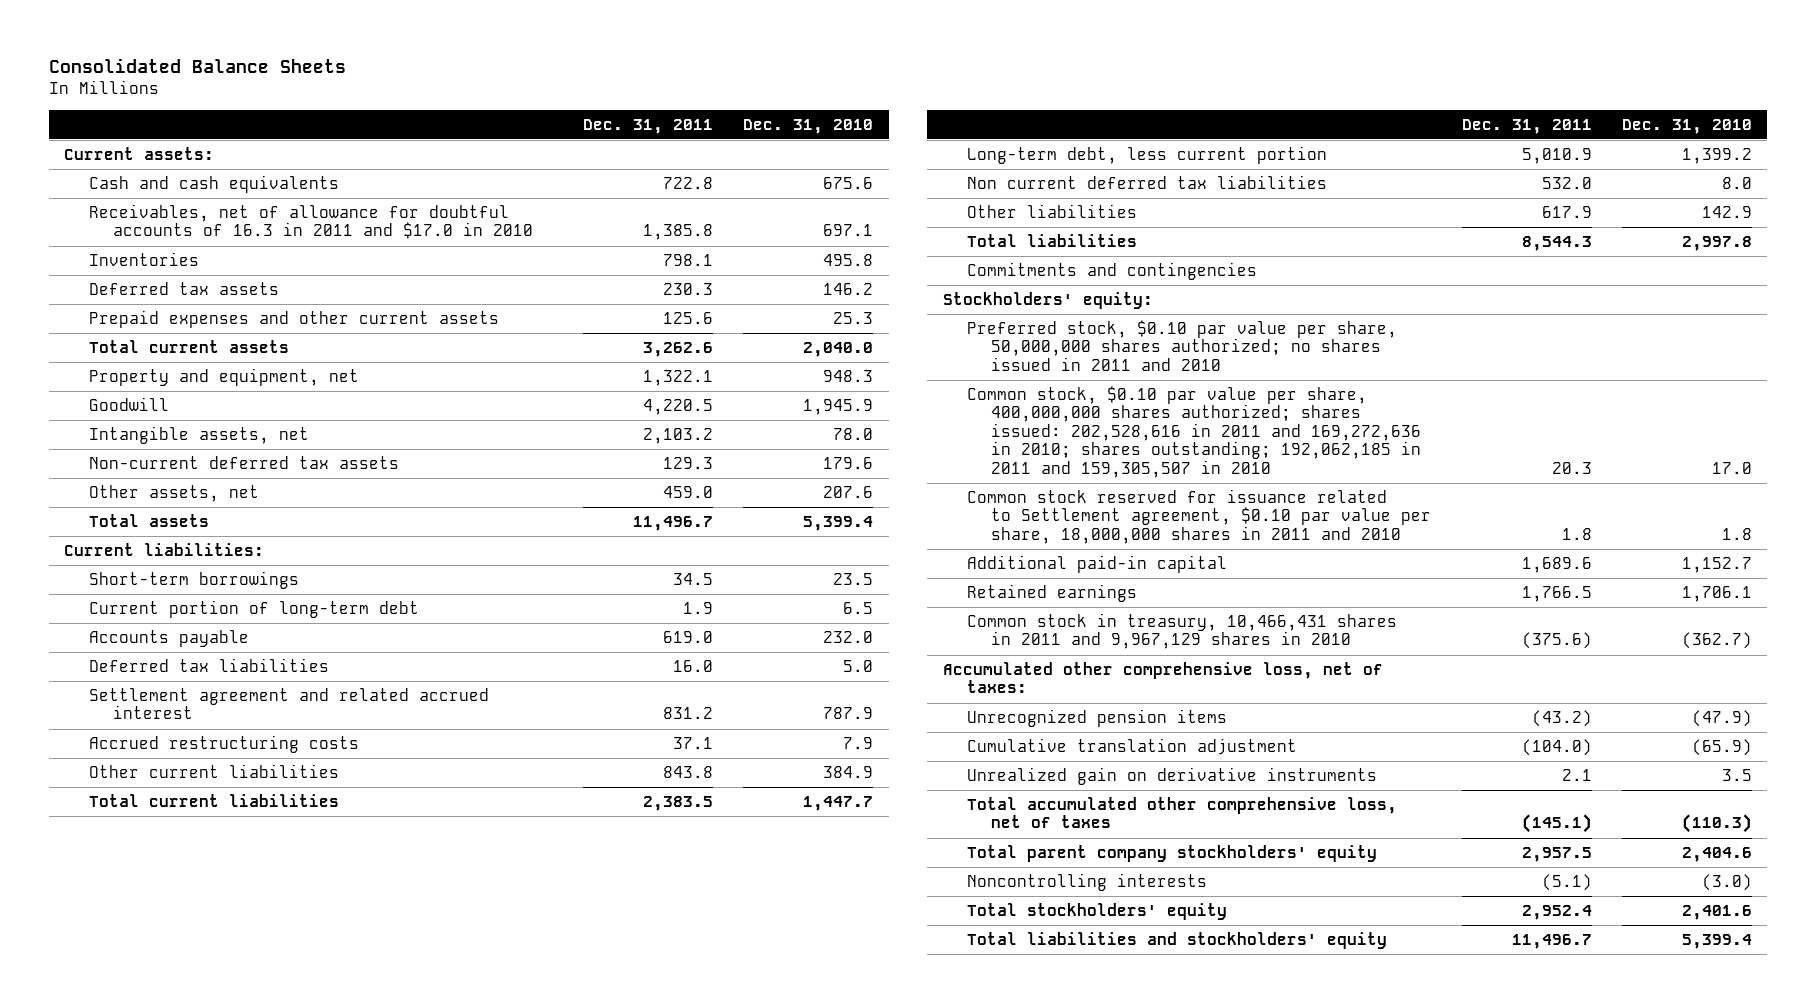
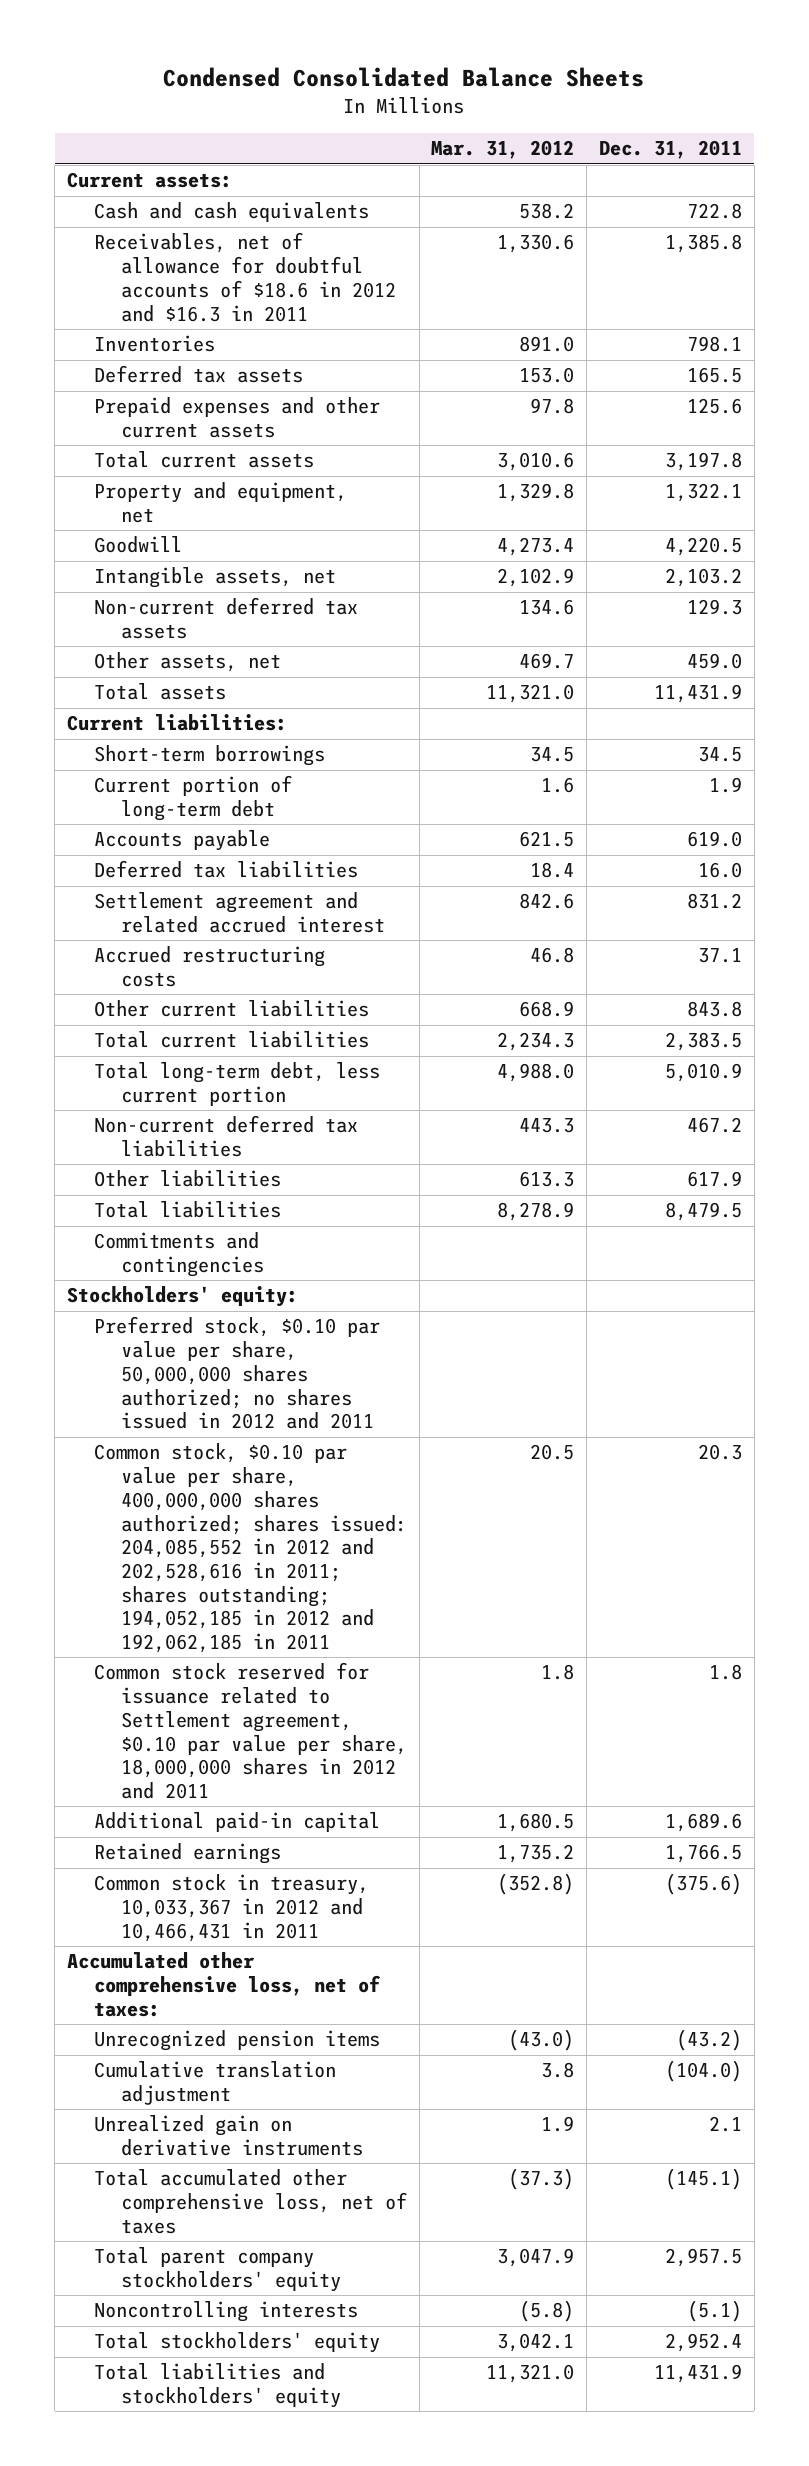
- Consolidated Balance Sheets
+ Condensed Consolidated Balance Sheets
- | Dec. 31, 2011 | Dec. 31, 2010
+ | Mar. 31, 2012 | Dec. 31, 2011
- Receivables, net of allowance for doubtful accounts of 16.3 in 2011 and $17.0 in 2010 | 1,385.8 | 697.1
+ Receivables, net of allowance for doubtful accounts of $18.6 in 2012 and $16.3 in 2011 | 1,330.6 | 1,385.8
- Deferred tax assets | 230.3 | 146.2
+ Deferred tax assets | 153.0 | 165.5
- Total current assets | 3,262.6 | 2,040.0
+ Total current assets | 3,010.6 | 3,197.8
- Total assets | 11,496.7 | 5,399.4
+ Total assets | 11,321.0 | 11,431.9
- Long-term debt, less current portion | 5,010.9 | 1,399.2
- Non current deferred tax liabilities | 532.0 | 8.0
+ Total long-term debt, less current portion | 4,988.0 | 5,010.9
+ Non-current deferred tax liabilities | 443.3 | 467.2
- Total liabilities | 8,544.3 | 2,997.8
+ Total liabilities | 8,278.9 | 8,479.5
- Preferred stock, $0.10 par value per share, 50,000,000 shares authorized; no shares issued in 2011 and 2010
- Common stock, $0.10 par value per share, 400,000,000 shares authorized; shares issued: 202,528,616 in 2011 and 169,272,636 in 2010; shares outstanding; 192,062,185 in 2011 and 159,305,507 in 2010 | 20.3 | 17.0
- Common stock reserved for issuance related to Settlement agreement, $0.10 par value per share, 18,000,000 shares in 2011 and 2010 | 1.8 | 1.8
+ Preferred stock, $0.10 par value per share, 50,000,000 shares authorized; no shares issued in 2012 and 2011
+ Common stock, $0.10 par value per share, 400,000,000 shares authorized; shares issued: 204,085,552 in 2012 and 202,528,616 in 2011; shares outstanding; 194,052,185 in 2012 and 192,062,185 in 2011 | 20.5 | 20.3
+ Common stock reserved for issuance related to Settlement agreement, $0.10 par value per share, 18,000,000 shares in 2012 and 2011 | 1.8 | 1.8
- Common stock in treasury, 10,466,431 shares in 2011 and 9,967,129 shares in 2010 | (375.6) | (362.7)
+ Common stock in treasury, 10,033,367 in 2012 and 10,466,431 in 2011 | (352.8) | (375.6)
- Total liabilities and stockholders' equity | 11,496.7 | 5,399.4
+ Total liabilities and stockholders' equity | 11,321.0 | 11,431.9

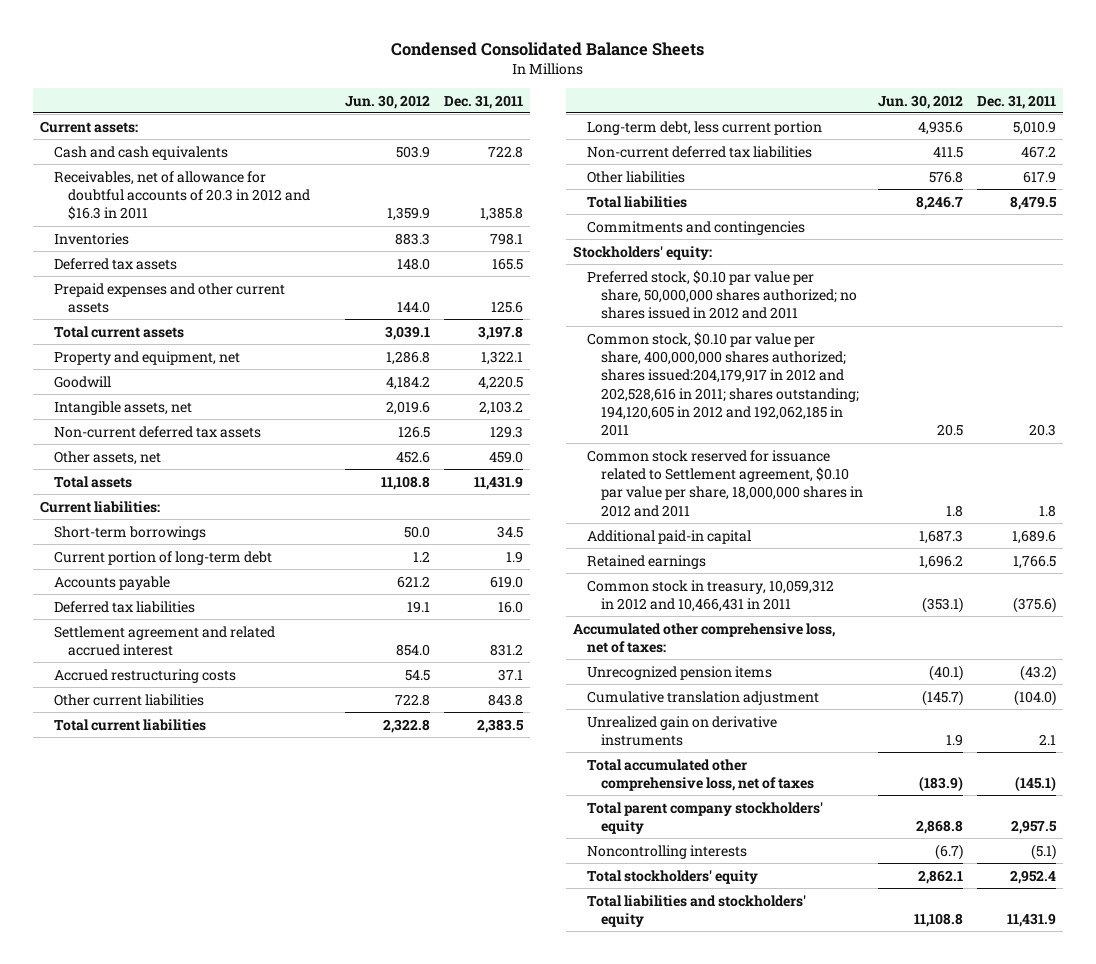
- | Mar. 31, 2012 | Dec. 31, 2011
+ | Jun. 30, 2012 | Dec. 31, 2011
- Receivables, net of allowance for doubtful accounts of $18.6 in 2012 and $16.3 in 2011 | 1,330.6 | 1,385.8
+ Receivables, net of allowance for doubtful accounts of 20.3 in 2012 and $16.3 in 2011 | 1,359.9 | 1,385.8
- Total long-term debt, less current portion | 4,988.0 | 5,010.9
+ Long-term debt, less current portion | 4,935.6 | 5,010.9
- Common stock, $0.10 par value per share, 400,000,000 shares authorized; shares issued: 204,085,552 in 2012 and 202,528,616 in 2011; shares outstanding; 194,052,185 in 2012 and 192,062,185 in 2011 | 20.5 | 20.3
+ Common stock, $0.10 par value per share, 400,000,000 shares authorized; shares issued:204,179,917 in 2012 and 202,528,616 in 2011; shares outstanding; 194,120,605 in 2012 and 192,062,185 in 2011 | 20.5 | 20.3
- Common stock in treasury, 10,033,367 in 2012 and 10,466,431 in 2011 | (352.8) | (375.6)
+ Common stock in treasury, 10,059,312 in 2012 and 10,466,431 in 2011 | (353.1) | (375.6)

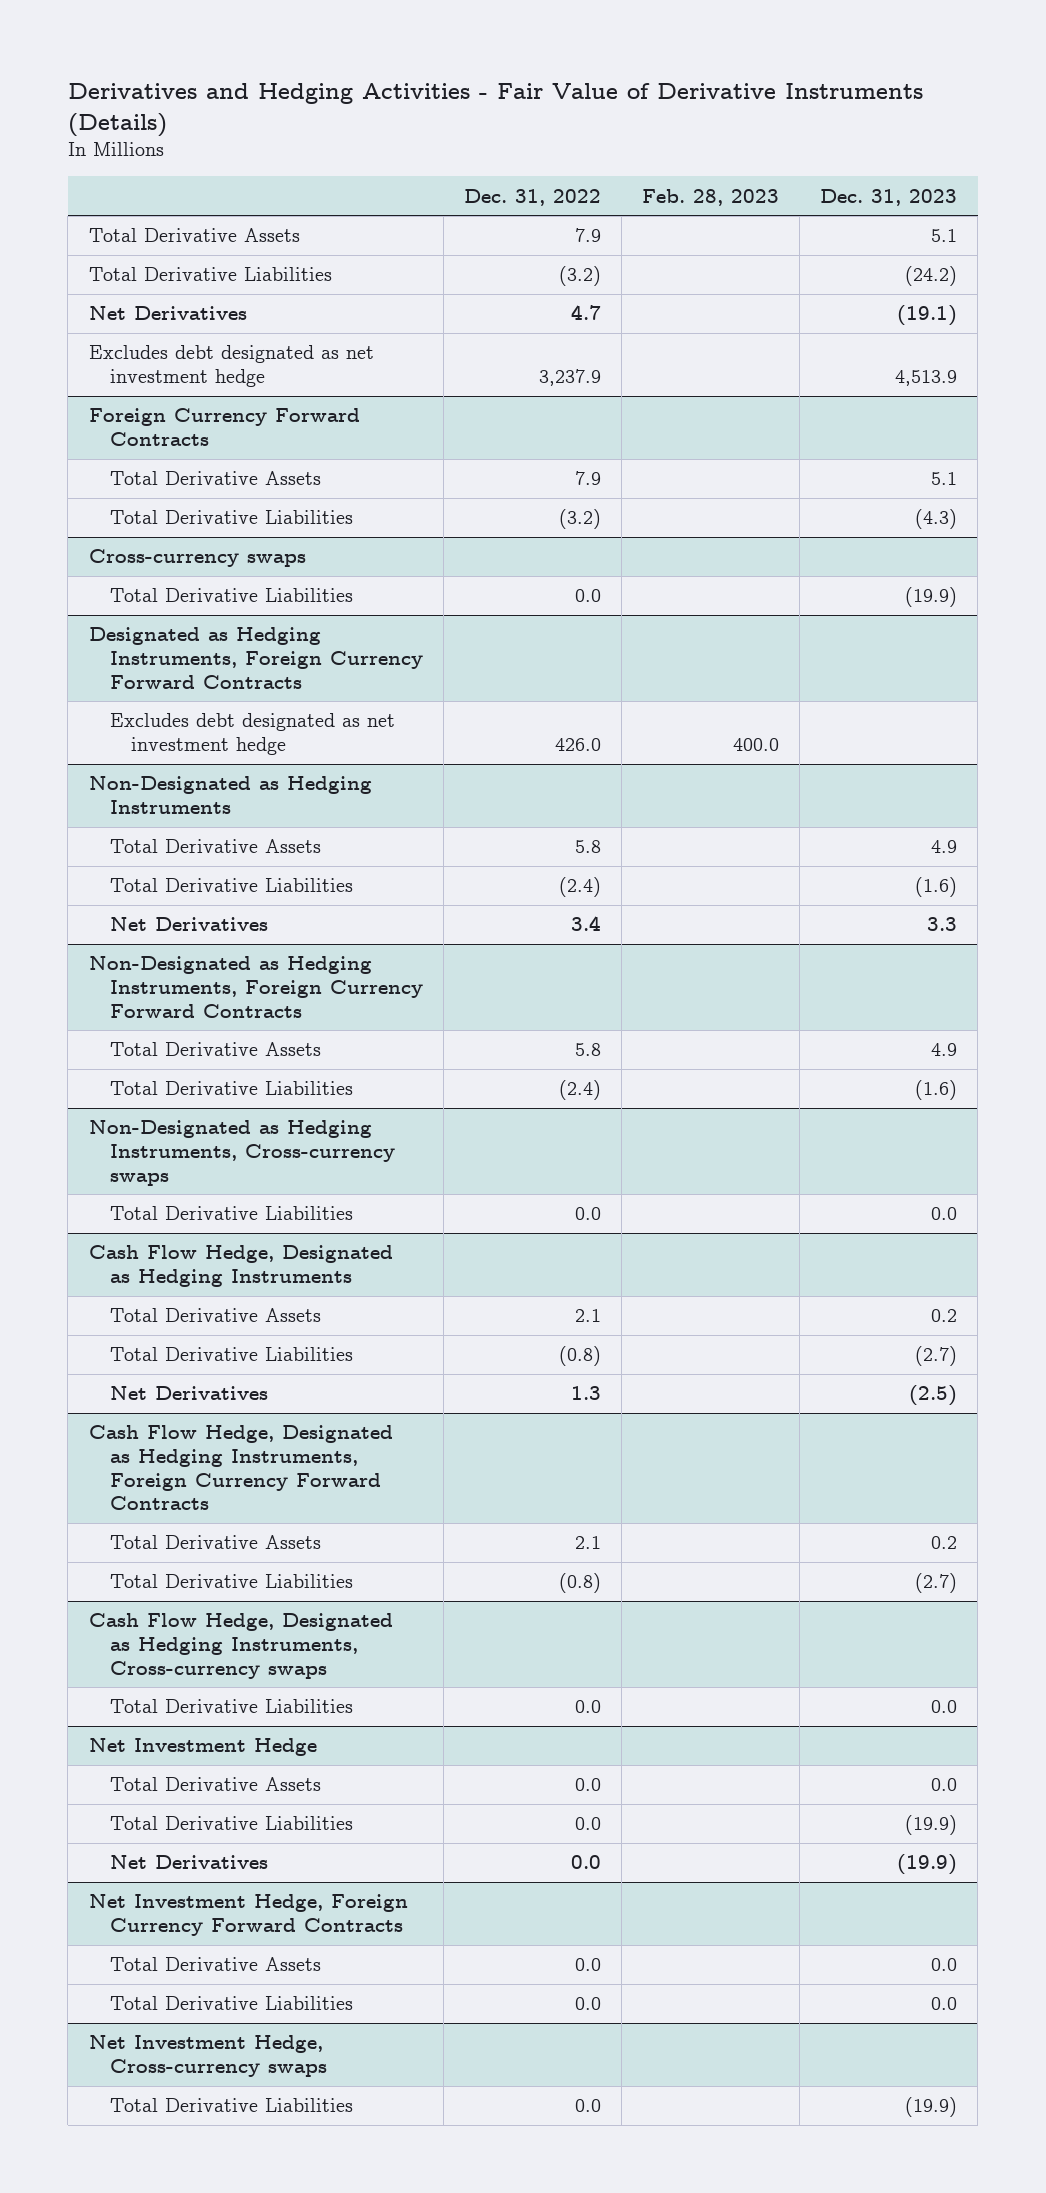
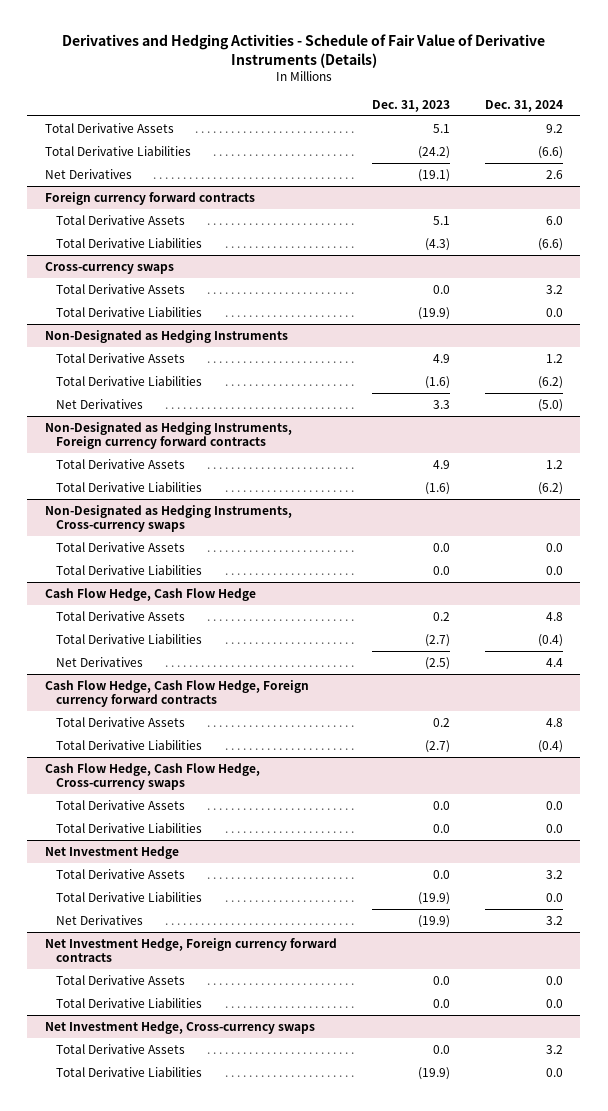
- Derivatives and Hedging Activities - Fair Value of Derivative Instruments (Details)
+ Derivatives and Hedging Activities - Schedule of Fair Value of Derivative Instruments (Details)
- | Dec. 31, 2022 | Feb. 28, 2023 | Dec. 31, 2023
+ | Dec. 31, 2023 | Dec. 31, 2024
- Excludes debt designated as net investment hedge | 3,237.9 | | 4,513.9
- Foreign Currency Forward Contracts
+ Foreign currency forward contracts
@ Cross-currency swaps
+ Total Derivative Assets | 0.0 | 3.2
- Designated as Hedging Instruments, Foreign Currency Forward Contracts
- Excludes debt designated as net investment hedge | 426.0 | 400.0 |
- Non-Designated as Hedging Instruments, Foreign Currency Forward Contracts
+ Non-Designated as Hedging Instruments, Foreign currency forward contracts
@ Non-Designated as Hedging Instruments, Cross-currency swaps
+ Total Derivative Assets | 0.0 | 0.0
- Cash Flow Hedge, Designated as Hedging Instruments
+ Cash Flow Hedge, Cash Flow Hedge
- Cash Flow Hedge, Designated as Hedging Instruments, Foreign Currency Forward Contracts
+ Cash Flow Hedge, Cash Flow Hedge, Foreign currency forward contracts
- Cash Flow Hedge, Designated as Hedging Instruments, Cross-currency swaps
+ Cash Flow Hedge, Cash Flow Hedge, Cross-currency swaps
+ Total Derivative Assets | 0.0 | 0.0
- Net Investment Hedge, Foreign Currency Forward Contracts
+ Net Investment Hedge, Foreign currency forward contracts
@ Net Investment Hedge, Cross-currency swaps
+ Total Derivative Assets | 0.0 | 3.2

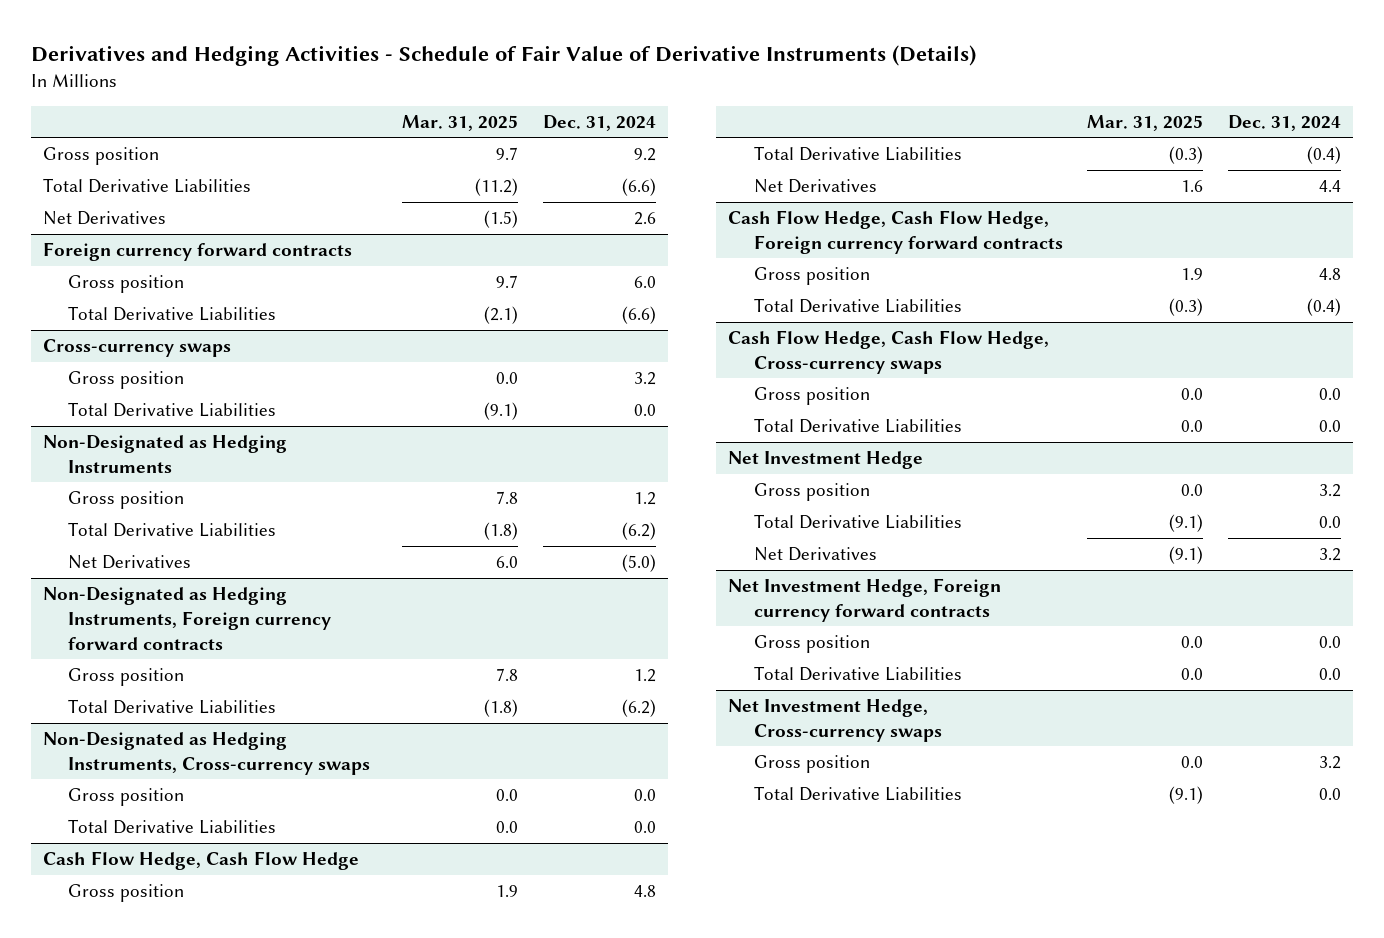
- | Dec. 31, 2023 | Dec. 31, 2024
+ | Mar. 31, 2025 | Dec. 31, 2024
- Total Derivative Assets | 5.1 | 9.2
+ Gross position | 9.7 | 9.2
@ Foreign currency forward contracts
- Total Derivative Assets | 5.1 | 6.0
+ Gross position | 9.7 | 6.0
@ Cross-currency swaps
- Total Derivative Assets | 0.0 | 3.2
+ Gross position | 0.0 | 3.2
@ Non-Designated as Hedging Instruments
- Total Derivative Assets | 4.9 | 1.2
+ Gross position | 7.8 | 1.2
@ Non-Designated as Hedging Instruments, Foreign currency forward contracts
- Total Derivative Assets | 4.9 | 1.2
+ Gross position | 7.8 | 1.2
@ Non-Designated as Hedging Instruments, Cross-currency swaps
- Total Derivative Assets | 0.0 | 0.0
+ Gross position | 0.0 | 0.0
@ Cash Flow Hedge, Cash Flow Hedge
- Total Derivative Assets | 0.2 | 4.8
+ Gross position | 1.9 | 4.8
@ Cash Flow Hedge, Cash Flow Hedge, Foreign currency forward contracts
- Total Derivative Assets | 0.2 | 4.8
+ Gross position | 1.9 | 4.8
@ Cash Flow Hedge, Cash Flow Hedge, Cross-currency swaps
- Total Derivative Assets | 0.0 | 0.0
+ Gross position | 0.0 | 0.0
@ Net Investment Hedge
- Total Derivative Assets | 0.0 | 3.2
+ Gross position | 0.0 | 3.2
@ Net Investment Hedge, Foreign currency forward contracts
- Total Derivative Assets | 0.0 | 0.0
+ Gross position | 0.0 | 0.0
@ Net Investment Hedge, Cross-currency swaps
- Total Derivative Assets | 0.0 | 3.2
+ Gross position | 0.0 | 3.2

